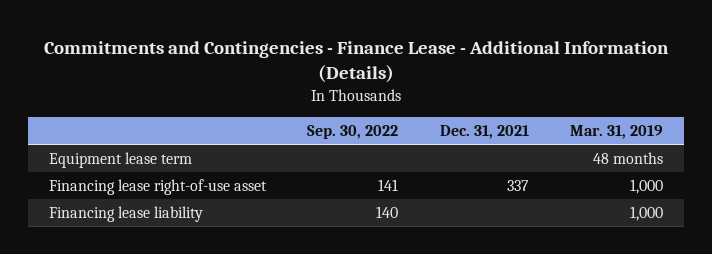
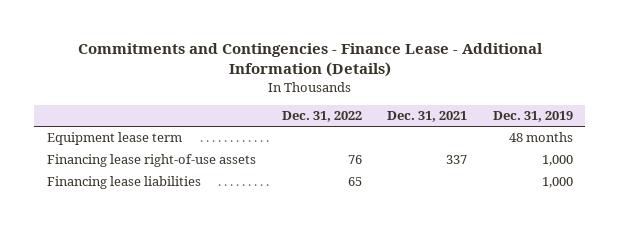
- | Sep. 30, 2022 | Dec. 31, 2021 | Mar. 31, 2019
+ | Dec. 31, 2022 | Dec. 31, 2021 | Dec. 31, 2019
- Financing lease right-of-use asset | 141 | 337 | 1,000
- Financing lease liability | 140 | | 1,000
+ Financing lease right-of-use assets | 76 | 337 | 1,000
+ Financing lease liabilities | 65 | | 1,000

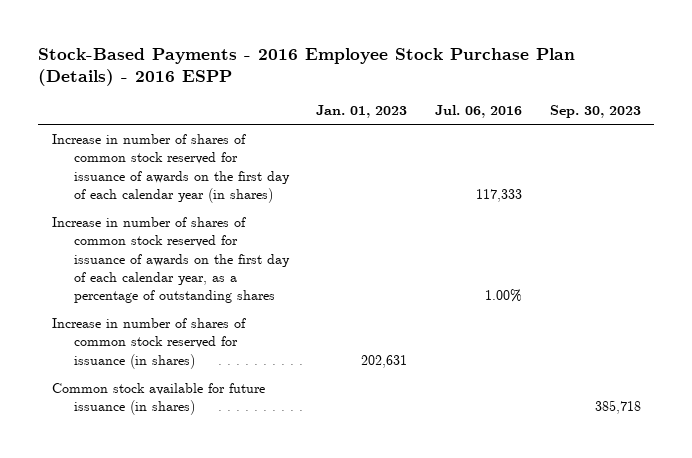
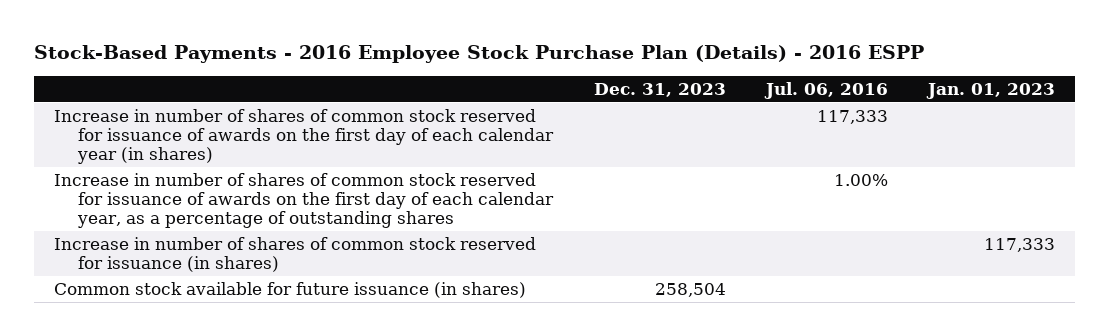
- | Jan. 01, 2023 | Jul. 06, 2016 | Sep. 30, 2023
+ | Dec. 31, 2023 | Jul. 06, 2016 | Jan. 01, 2023
- Increase in number of shares of common stock reserved for issuance (in shares) | 202,631 | |
+ Increase in number of shares of common stock reserved for issuance (in shares) | | | 117,333

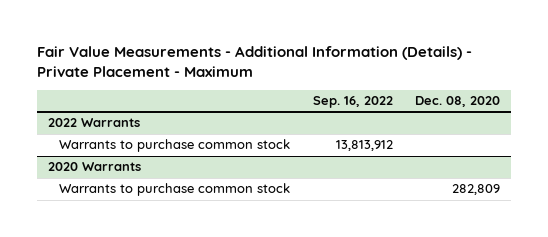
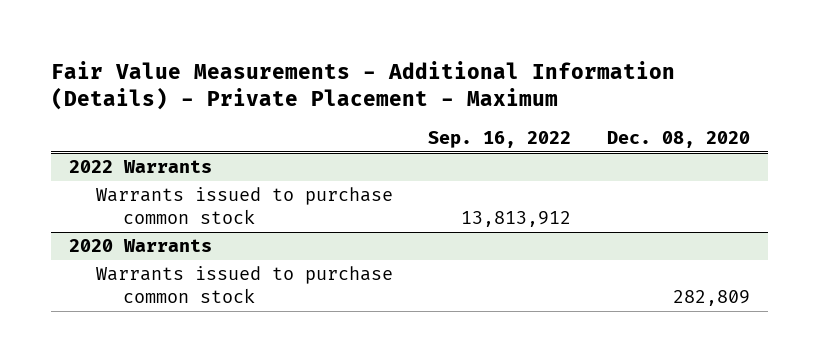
@ 2022 Warrants
- Warrants to purchase common stock | 13,813,912 |
+ Warrants issued to purchase common stock | 13,813,912 |
@ 2020 Warrants
- Warrants to purchase common stock | | 282,809
+ Warrants issued to purchase common stock | | 282,809

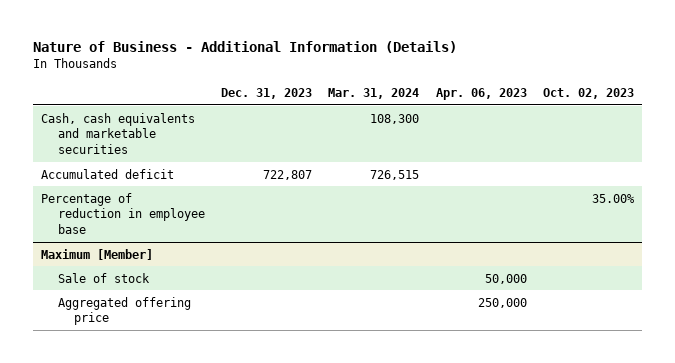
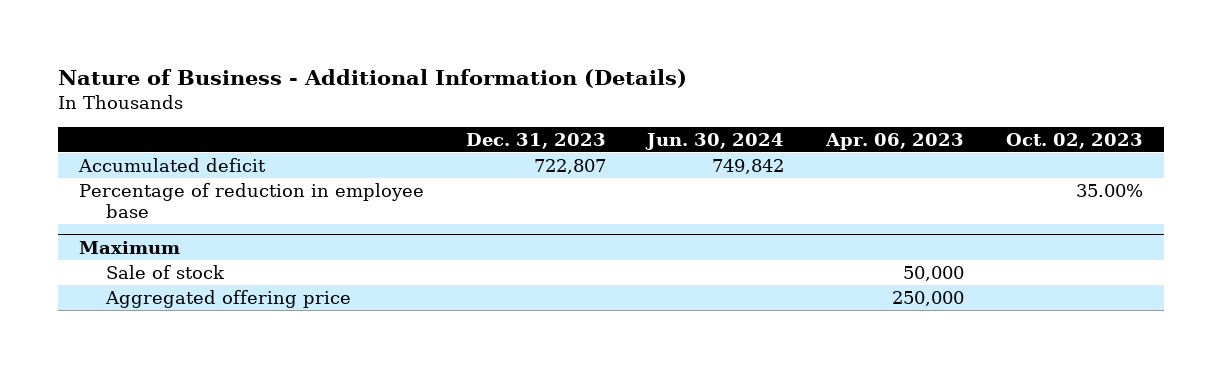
- | Dec. 31, 2023 | Mar. 31, 2024 | Apr. 06, 2023 | Oct. 02, 2023
+ | Dec. 31, 2023 | Jun. 30, 2024 | Apr. 06, 2023 | Oct. 02, 2023
- Cash, cash equivalents and marketable securities | | 108,300 | |
- Maximum [Member]
+ Maximum

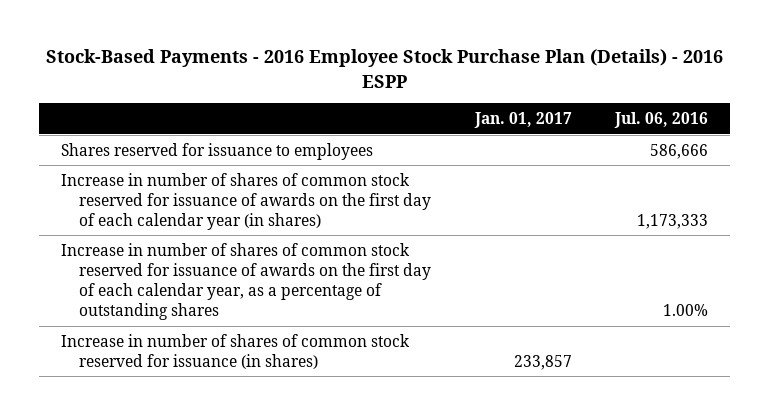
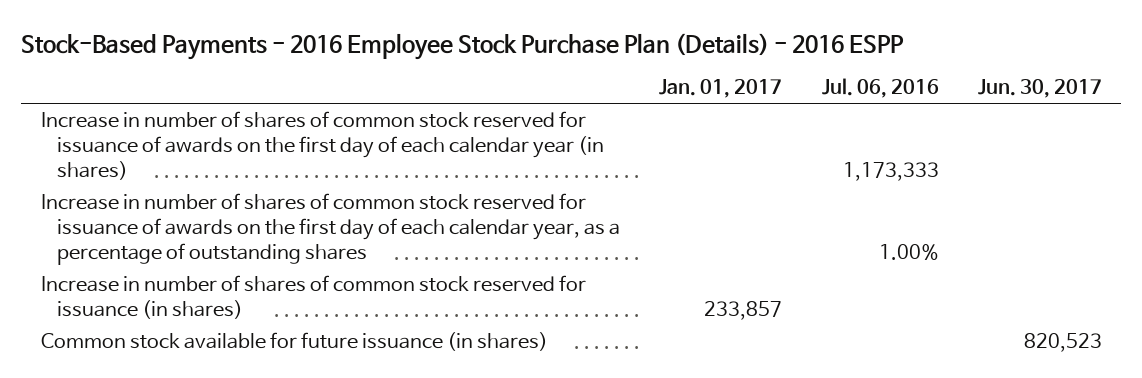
- | Jan. 01, 2017 | Jul. 06, 2016
+ | Jan. 01, 2017 | Jul. 06, 2016 | Jun. 30, 2017
- Shares reserved for issuance to employees | | 586,666
+ Common stock available for future issuance (in shares) | | | 820,523

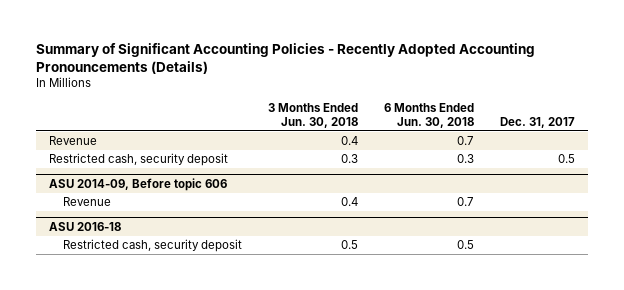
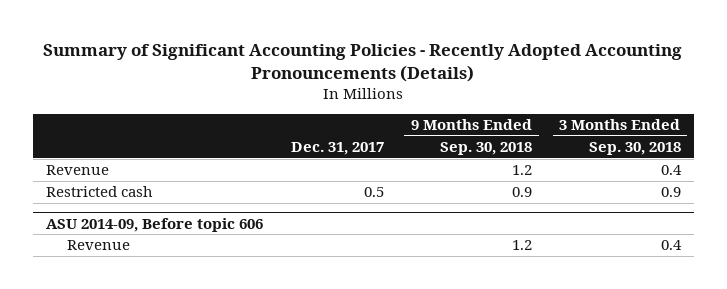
- | 3 Months Ended Jun. 30, 2018 | 6 Months Ended Jun. 30, 2018 | Dec. 31, 2017
+ | Dec. 31, 2017 | 9 Months Ended Sep. 30, 2018 | 3 Months Ended Sep. 30, 2018
- Restricted cash, security deposit | 0.3 | 0.3 | 0.5
+ Restricted cash | 0.5 | 0.9 | 0.9
- ASU 2016-18
- Restricted cash, security deposit | 0.5 | 0.5 |

